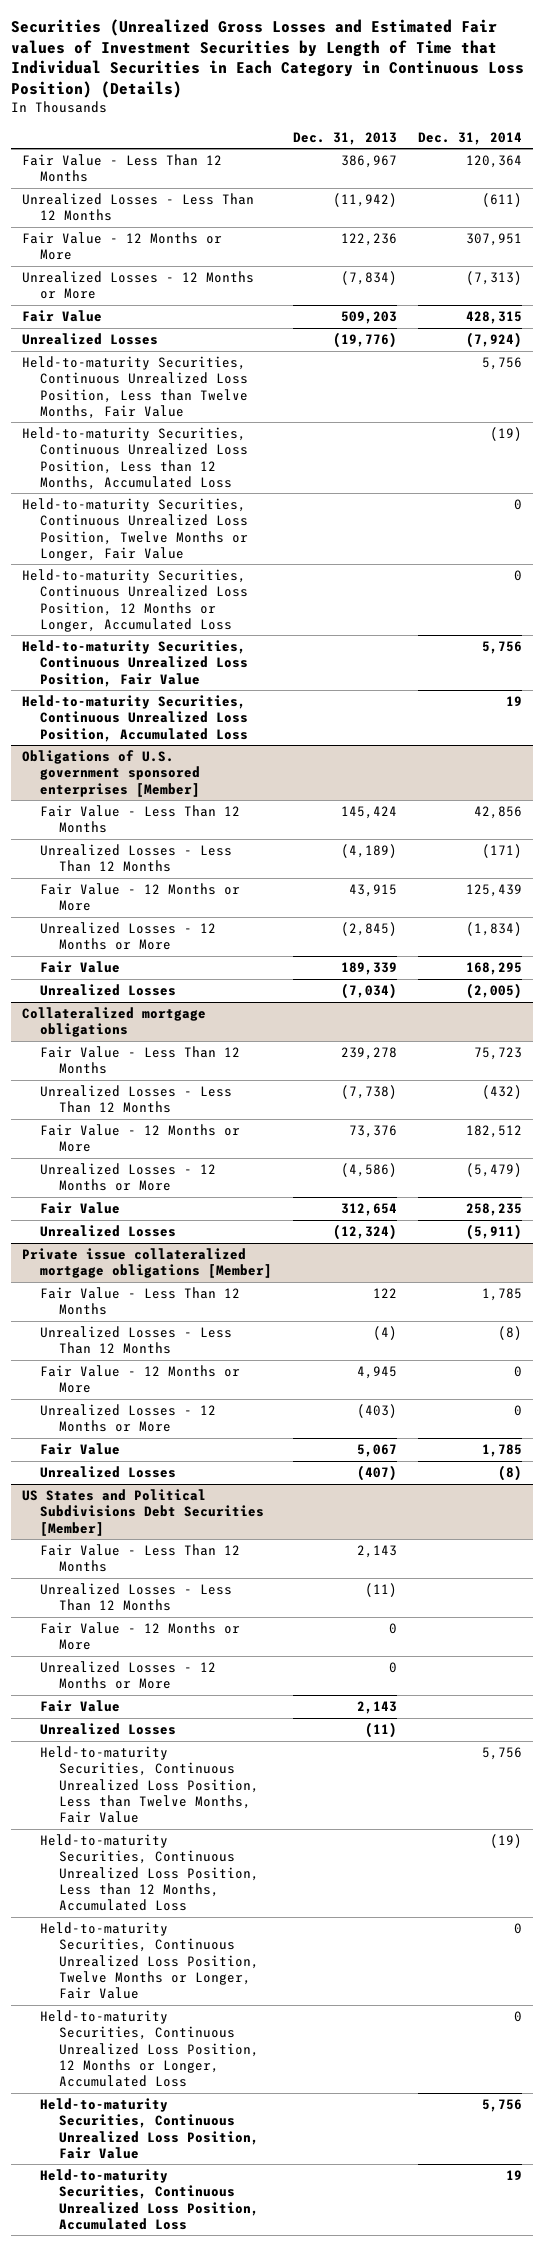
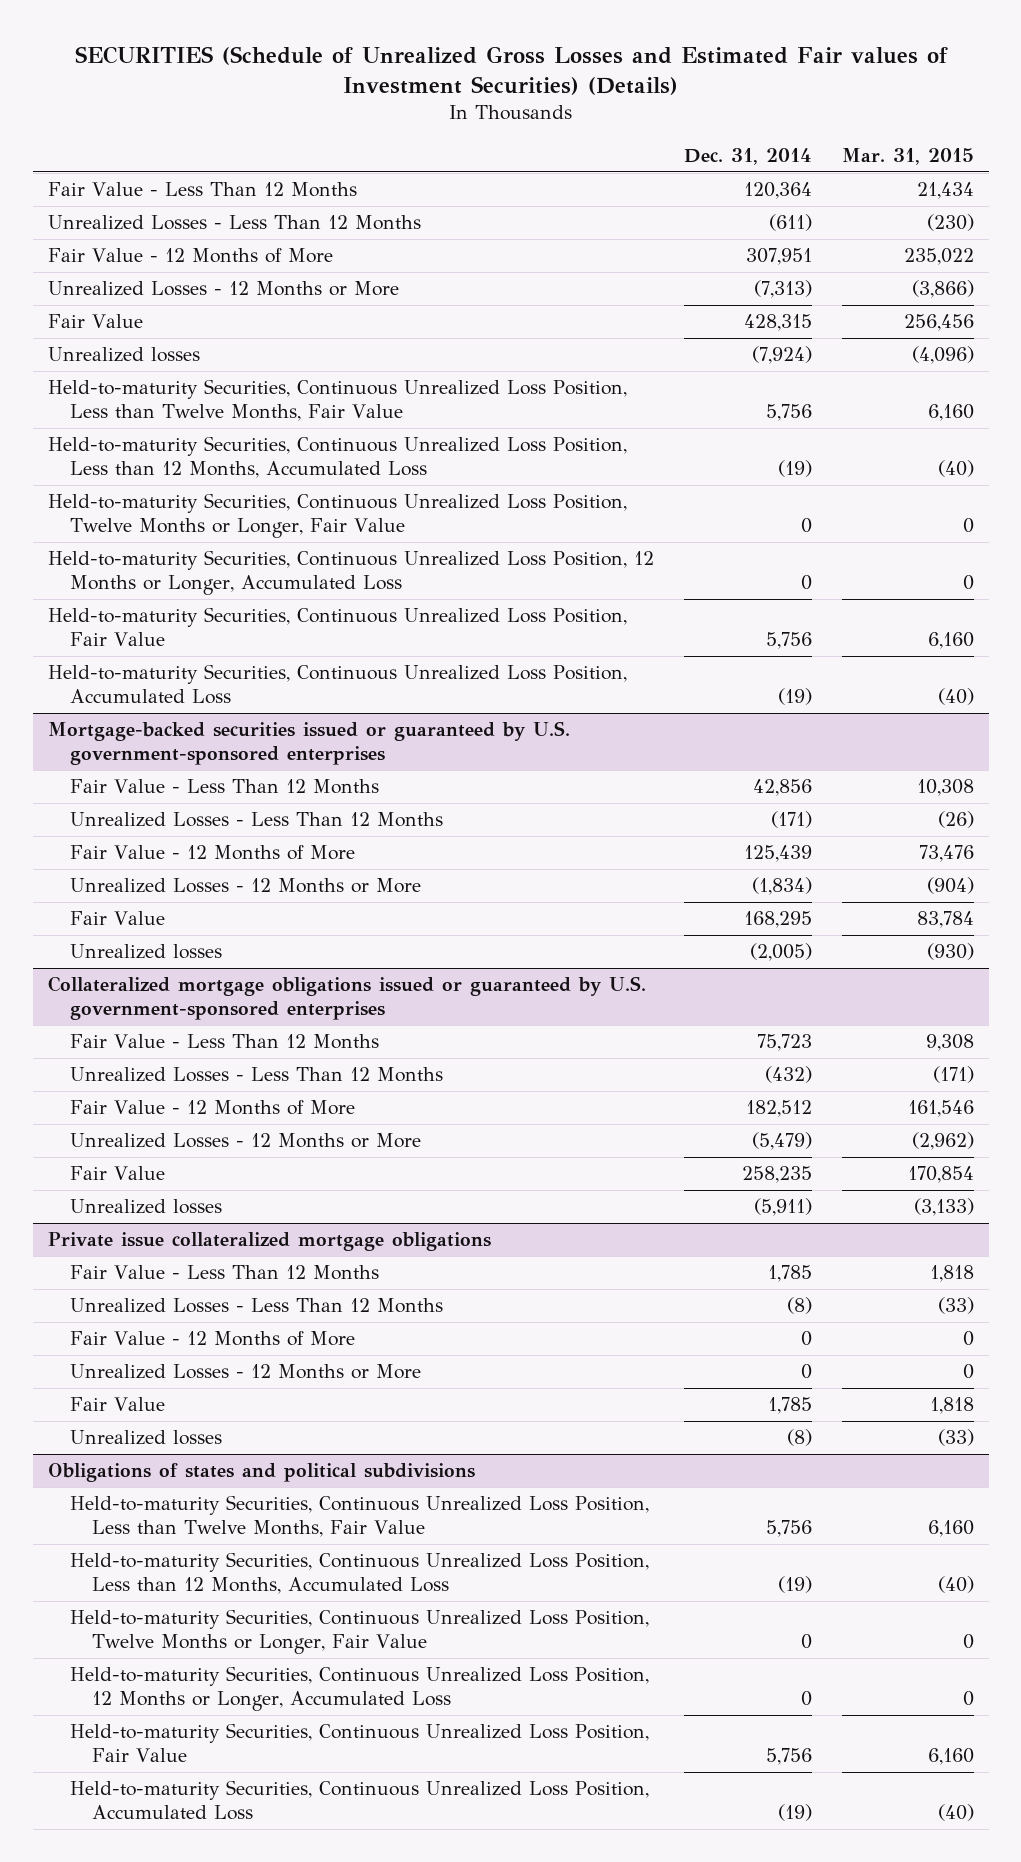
- Securities (Unrealized Gross Losses and Estimated Fair values of Investment Securities by Length of Time that Individual Securities in Each Category in Continuous Loss Position) (Details)
+ SECURITIES (Schedule of Unrealized Gross Losses and Estimated Fair values of Investment Securities) (Details)
- | Dec. 31, 2013 | Dec. 31, 2014
+ | Dec. 31, 2014 | Mar. 31, 2015
- Fair Value - 12 Months or More | 122,236 | 307,951
+ Fair Value - 12 Months of More | 307,951 | 235,022
- Unrealized Losses | (19,776) | (7,924)
+ Unrealized losses | (7,924) | (4,096)
- Held-to-maturity Securities, Continuous Unrealized Loss Position, Accumulated Loss | | 19
- Obligations of U.S. government sponsored enterprises [Member]
+ Held-to-maturity Securities, Continuous Unrealized Loss Position, Accumulated Loss | (19) | (40)
+ Mortgage-backed securities issued or guaranteed by U.S. government-sponsored enterprises
- Fair Value - 12 Months or More | 43,915 | 125,439
+ Fair Value - 12 Months of More | 125,439 | 73,476
- Unrealized Losses | (7,034) | (2,005)
- Collateralized mortgage obligations
+ Unrealized losses | (2,005) | (930)
+ Collateralized mortgage obligations issued or guaranteed by U.S. government-sponsored enterprises
- Fair Value - 12 Months or More | 73,376 | 182,512
+ Fair Value - 12 Months of More | 182,512 | 161,546
- Unrealized Losses | (12,324) | (5,911)
- Private issue collateralized mortgage obligations [Member]
+ Unrealized losses | (5,911) | (3,133)
+ Private issue collateralized mortgage obligations
- Fair Value - 12 Months or More | 4,945 | 0
+ Fair Value - 12 Months of More | 0 | 0
- Unrealized Losses | (407) | (8)
- US States and Political Subdivisions Debt Securities [Member]
- Fair Value - Less Than 12 Months | 2,143 |
- Unrealized Losses - Less Than 12 Months | (11) |
- Fair Value - 12 Months or More | 0 |
- Unrealized Losses - 12 Months or More | 0 |
- Fair Value | 2,143 |
- Unrealized Losses | (11) |
+ Unrealized losses | (8) | (33)
+ Obligations of states and political subdivisions
- Held-to-maturity Securities, Continuous Unrealized Loss Position, Accumulated Loss | | 19
+ Held-to-maturity Securities, Continuous Unrealized Loss Position, Accumulated Loss | (19) | (40)

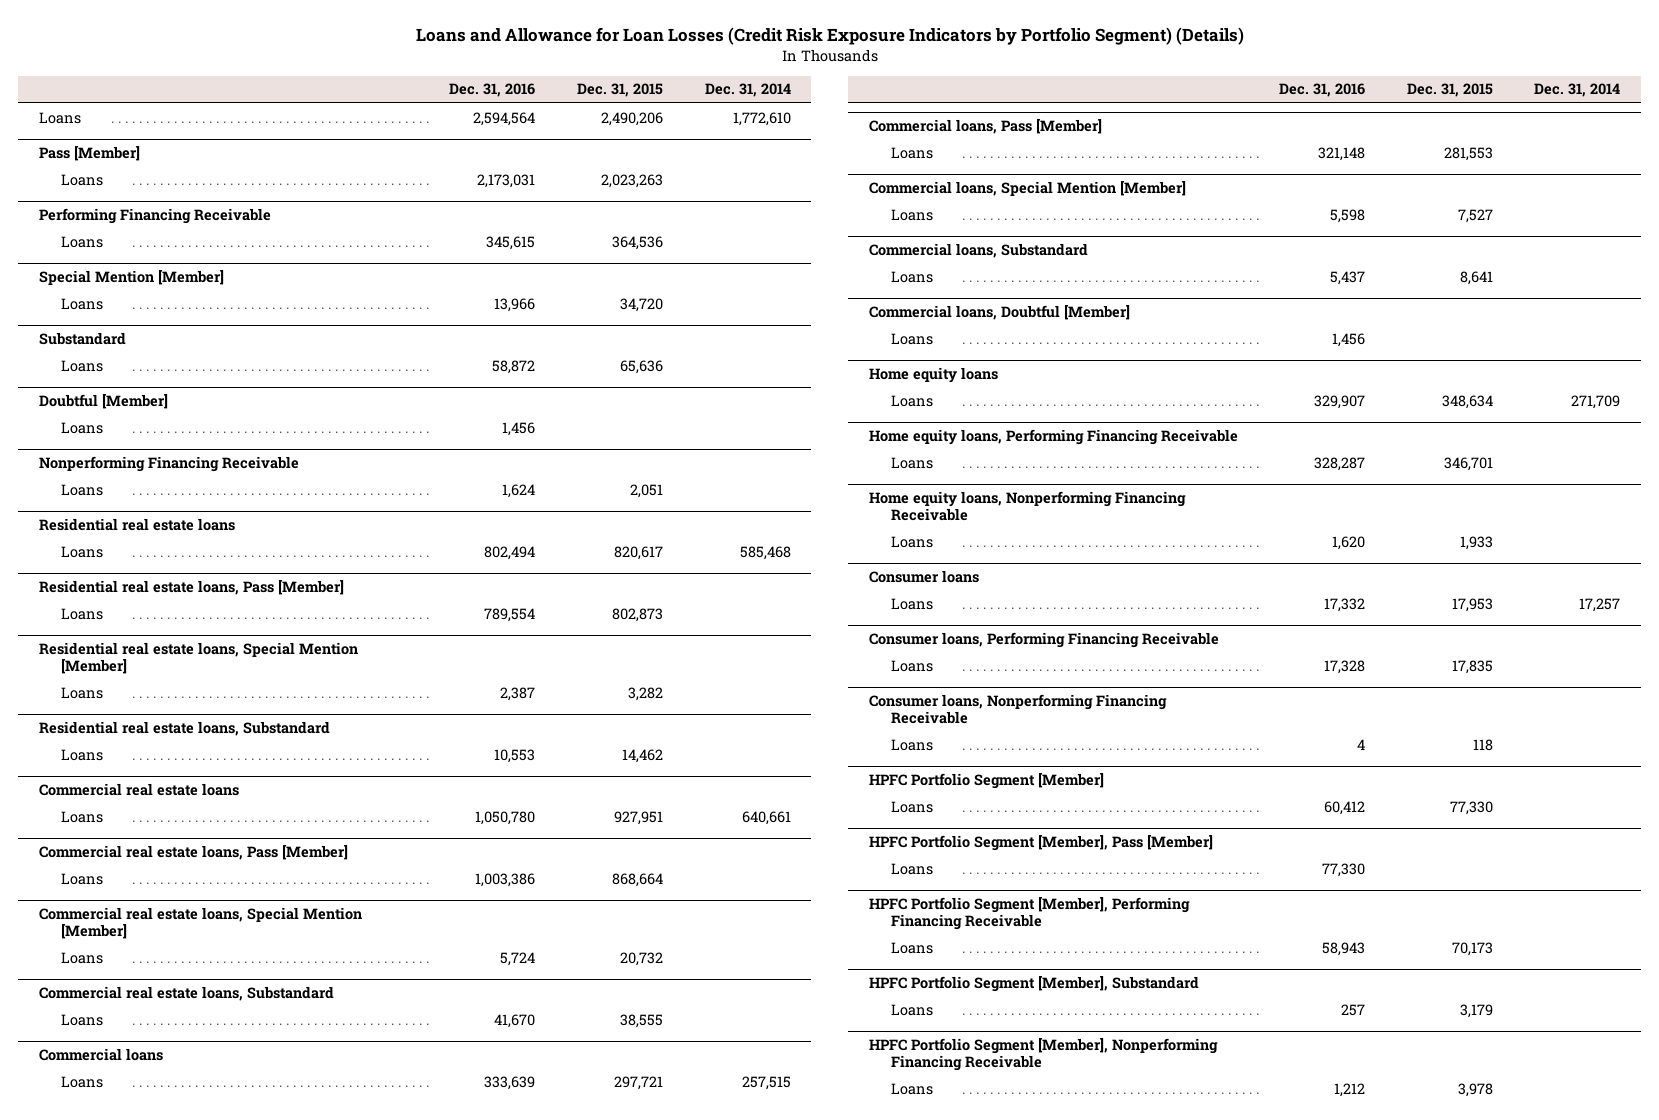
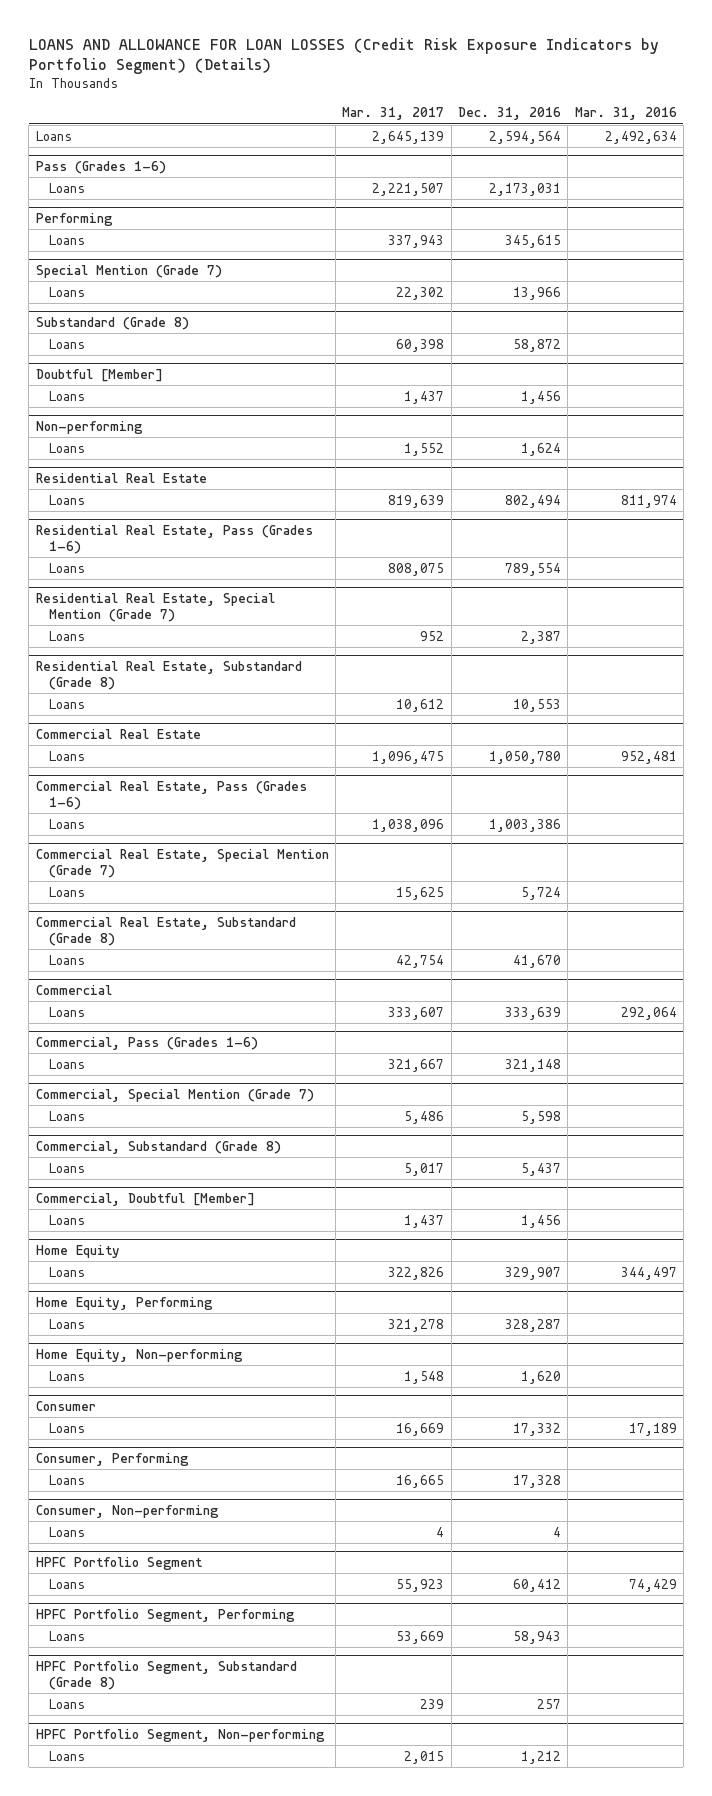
- Loans and Allowance for Loan Losses (Credit Risk Exposure Indicators by Portfolio Segment) (Details)
+ LOANS AND ALLOWANCE FOR LOAN LOSSES (Credit Risk Exposure Indicators by Portfolio Segment) (Details)
- | Dec. 31, 2016 | Dec. 31, 2015 | Dec. 31, 2014
+ | Mar. 31, 2017 | Dec. 31, 2016 | Mar. 31, 2016
- Pass [Member]
+ Pass (Grades 1-6)
- Performing Financing Receivable
+ Performing
- Special Mention [Member]
+ Special Mention (Grade 7)
- Substandard
+ Substandard (Grade 8)
- Nonperforming Financing Receivable
+ Non-performing
- Residential real estate loans
+ Residential Real Estate
- Residential real estate loans, Pass [Member]
+ Residential Real Estate, Pass (Grades 1-6)
- Residential real estate loans, Special Mention [Member]
+ Residential Real Estate, Special Mention (Grade 7)
- Residential real estate loans, Substandard
+ Residential Real Estate, Substandard (Grade 8)
- Commercial real estate loans
+ Commercial Real Estate
- Commercial real estate loans, Pass [Member]
+ Commercial Real Estate, Pass (Grades 1-6)
- Commercial real estate loans, Special Mention [Member]
+ Commercial Real Estate, Special Mention (Grade 7)
- Commercial real estate loans, Substandard
+ Commercial Real Estate, Substandard (Grade 8)
- Commercial loans
+ Commercial
- Commercial loans, Pass [Member]
+ Commercial, Pass (Grades 1-6)
- Commercial loans, Special Mention [Member]
+ Commercial, Special Mention (Grade 7)
- Commercial loans, Substandard
+ Commercial, Substandard (Grade 8)
- Commercial loans, Doubtful [Member]
+ Commercial, Doubtful [Member]
- Home equity loans
+ Home Equity
- Home equity loans, Performing Financing Receivable
+ Home Equity, Performing
- Home equity loans, Nonperforming Financing Receivable
+ Home Equity, Non-performing
- Consumer loans
+ Consumer
- Consumer loans, Performing Financing Receivable
+ Consumer, Performing
- Consumer loans, Nonperforming Financing Receivable
+ Consumer, Non-performing
- HPFC Portfolio Segment [Member]
+ HPFC Portfolio Segment
- HPFC Portfolio Segment [Member], Pass [Member]
- Loans | 77,330 | |
- HPFC Portfolio Segment [Member], Performing Financing Receivable
+ HPFC Portfolio Segment, Performing
- HPFC Portfolio Segment [Member], Substandard
+ HPFC Portfolio Segment, Substandard (Grade 8)
- HPFC Portfolio Segment [Member], Nonperforming Financing Receivable
+ HPFC Portfolio Segment, Non-performing

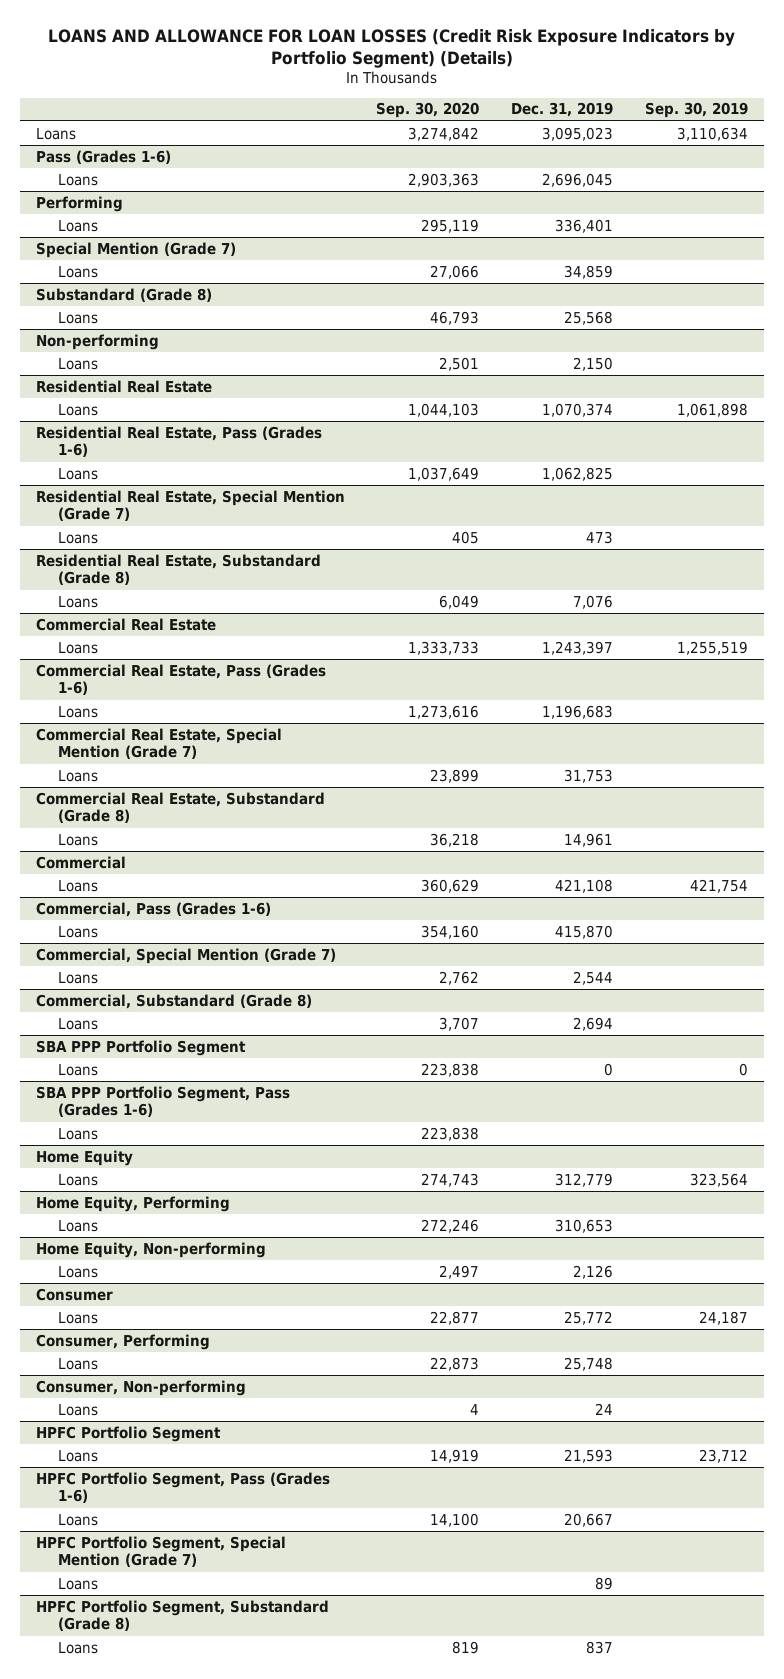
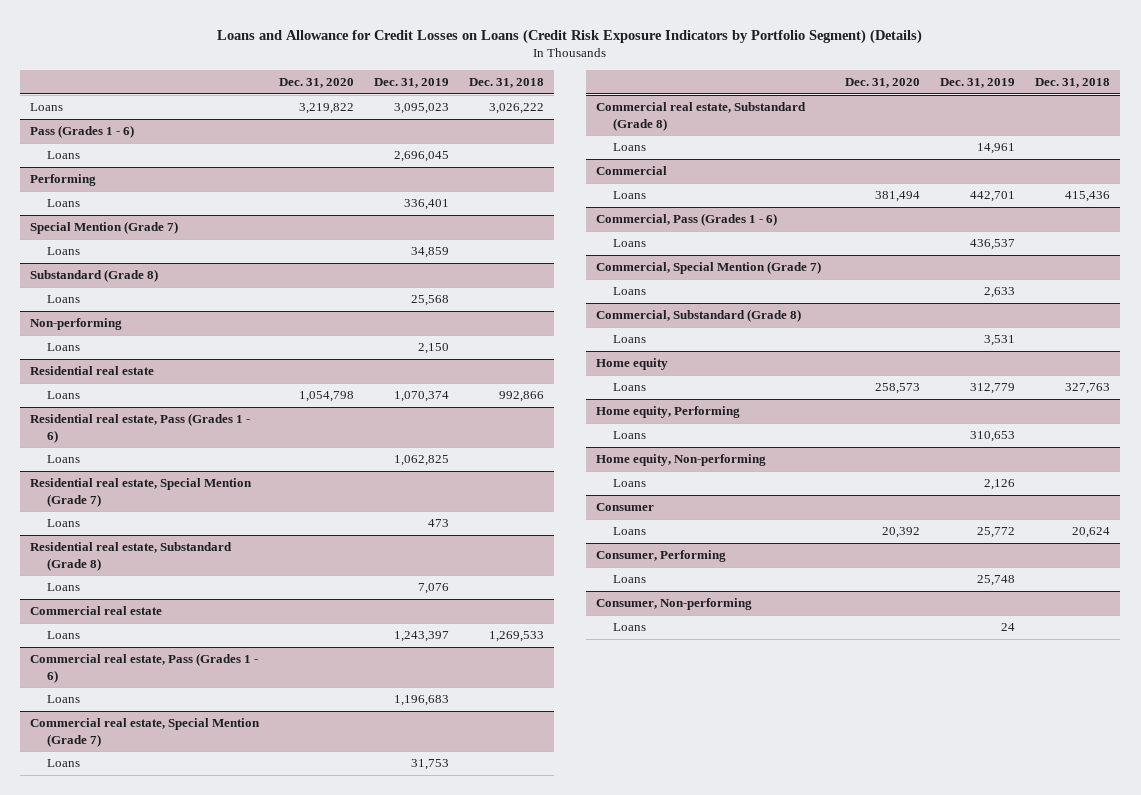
- LOANS AND ALLOWANCE FOR LOAN LOSSES (Credit Risk Exposure Indicators by Portfolio Segment) (Details)
+ Loans and Allowance for Credit Losses on Loans (Credit Risk Exposure Indicators by Portfolio Segment) (Details)
- | Sep. 30, 2020 | Dec. 31, 2019 | Sep. 30, 2019
+ | Dec. 31, 2020 | Dec. 31, 2019 | Dec. 31, 2018
- Pass (Grades 1-6)
+ Pass (Grades 1 - 6)
- Residential Real Estate
+ Residential real estate
- Residential Real Estate, Pass (Grades 1-6)
+ Residential real estate, Pass (Grades 1 - 6)
- Residential Real Estate, Special Mention (Grade 7)
+ Residential real estate, Special Mention (Grade 7)
- Residential Real Estate, Substandard (Grade 8)
+ Residential real estate, Substandard (Grade 8)
- Commercial Real Estate
+ Commercial real estate
- Commercial Real Estate, Pass (Grades 1-6)
+ Commercial real estate, Pass (Grades 1 - 6)
- Commercial Real Estate, Special Mention (Grade 7)
+ Commercial real estate, Special Mention (Grade 7)
- Commercial Real Estate, Substandard (Grade 8)
+ Commercial real estate, Substandard (Grade 8)
@ Commercial
- Loans | 360,629 | 421,108 | 421,754
- Commercial, Pass (Grades 1-6)
- Loans | 354,160 | 415,870 |
@ Commercial
+ Loans | 381,494 | 442,701 | 415,436
+ Commercial, Pass (Grades 1 - 6)
+ Loans | | 436,537 |
@ Commercial, Special Mention (Grade 7)
- Loans | 2,762 | 2,544 |
+ Loans | | 2,633 |
@ Commercial, Substandard (Grade 8)
- Loans | 3,707 | 2,694 |
- SBA PPP Portfolio Segment
- Loans | 223,838 | 0 | 0
- SBA PPP Portfolio Segment, Pass (Grades 1-6)
- Loans | 223,838 | |
- Home Equity
@ Commercial, Substandard (Grade 8)
+ Loans | | 3,531 |
+ Home equity
- Home Equity, Performing
+ Home equity, Performing
- Home Equity, Non-performing
+ Home equity, Non-performing
- HPFC Portfolio Segment
- Loans | 14,919 | 21,593 | 23,712
- HPFC Portfolio Segment, Pass (Grades 1-6)
- Loans | 14,100 | 20,667 |
- HPFC Portfolio Segment, Special Mention (Grade 7)
- Loans | | 89 |
- HPFC Portfolio Segment, Substandard (Grade 8)
- Loans | 819 | 837 |

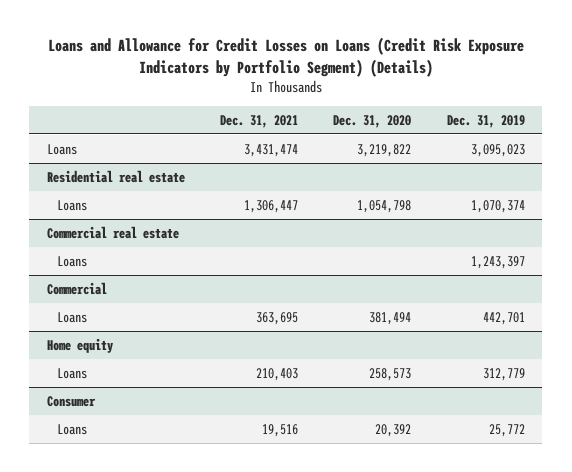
- | Dec. 31, 2020 | Dec. 31, 2019 | Dec. 31, 2018
+ | Dec. 31, 2021 | Dec. 31, 2020 | Dec. 31, 2019
- Pass (Grades 1 - 6)
- Loans | | 2,696,045 |
- Performing
- Loans | | 336,401 |
- Special Mention (Grade 7)
- Loans | | 34,859 |
- Substandard (Grade 8)
- Loans | | 25,568 |
- Non-performing
- Loans | | 2,150 |
- Residential real estate, Pass (Grades 1 - 6)
- Loans | | 1,062,825 |
- Residential real estate, Special Mention (Grade 7)
- Loans | | 473 |
- Residential real estate, Substandard (Grade 8)
- Loans | | 7,076 |
- Commercial real estate, Pass (Grades 1 - 6)
- Loans | | 1,196,683 |
- Commercial real estate, Special Mention (Grade 7)
- Loans | | 31,753 |
- Commercial real estate, Substandard (Grade 8)
- Loans | | 14,961 |
- Commercial, Pass (Grades 1 - 6)
- Loans | | 436,537 |
- Commercial, Special Mention (Grade 7)
- Loans | | 2,633 |
- Commercial, Substandard (Grade 8)
- Loans | | 3,531 |
- Home equity, Performing
- Loans | | 310,653 |
- Home equity, Non-performing
- Loans | | 2,126 |
- Consumer, Performing
- Loans | | 25,748 |
- Consumer, Non-performing
- Loans | | 24 |

